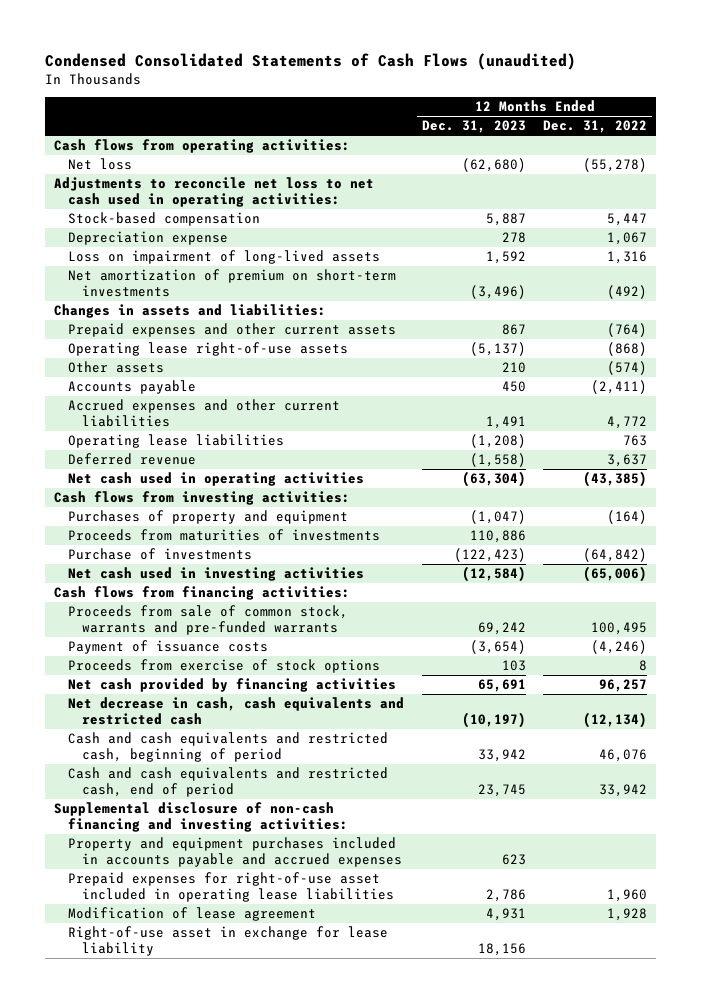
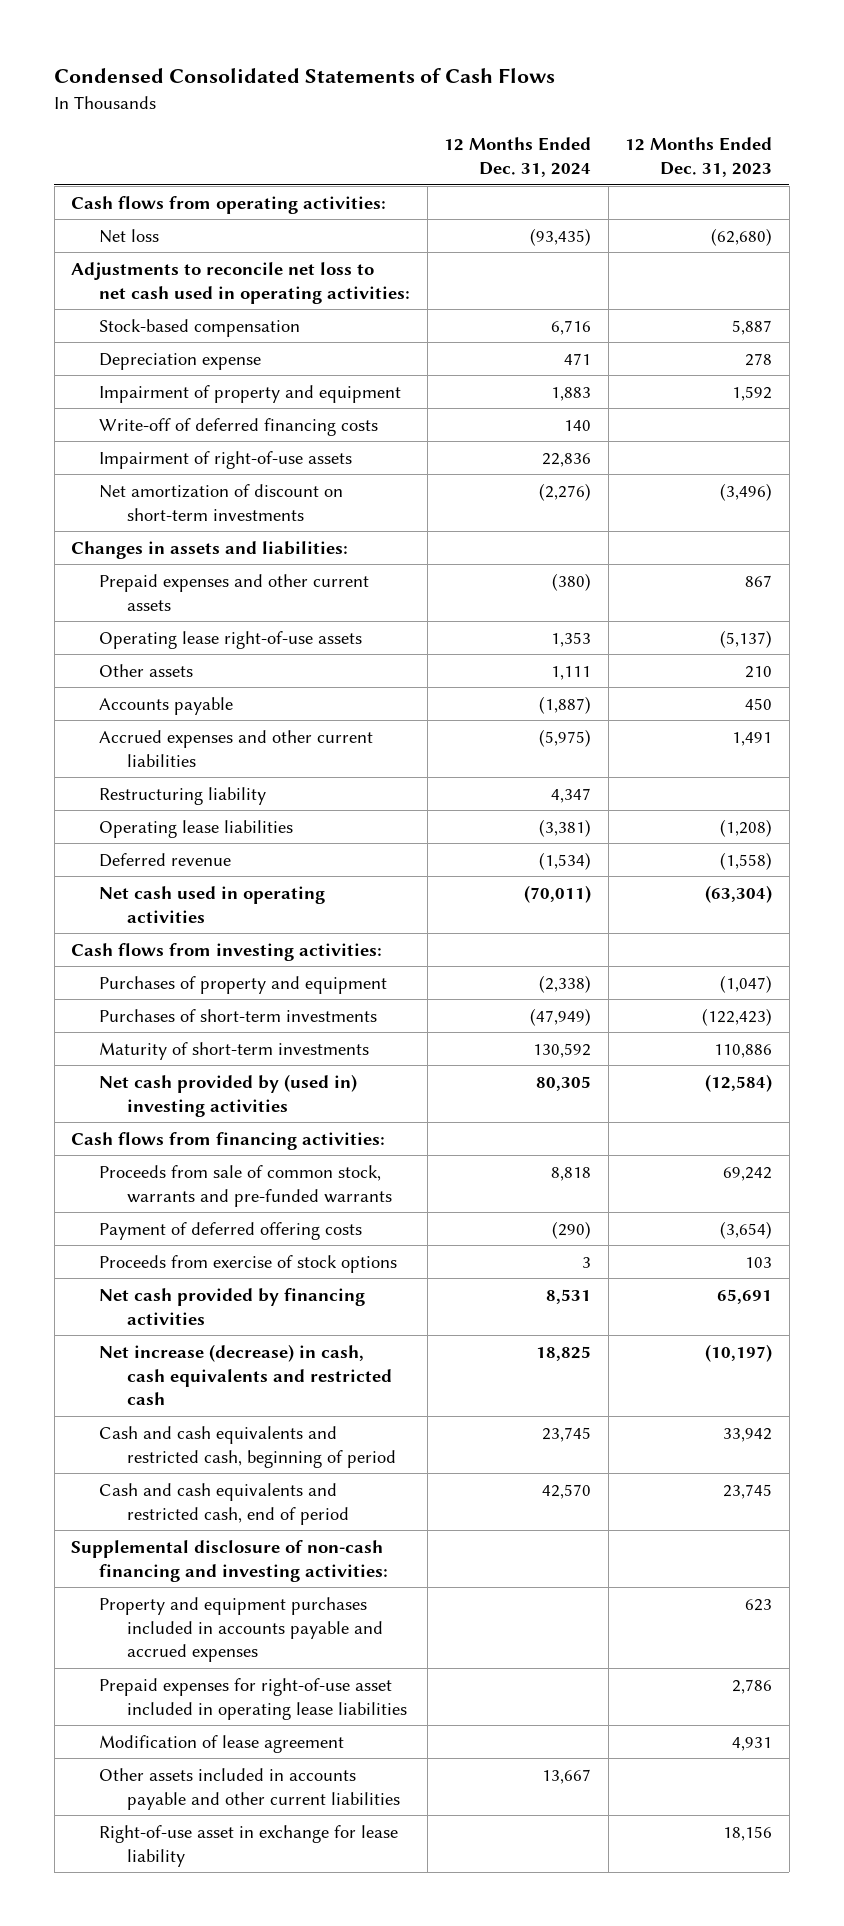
- Condensed Consolidated Statements of Cash Flows (unaudited)
+ Condensed Consolidated Statements of Cash Flows
- | 12 Months Ended Dec. 31, 2023 | 12 Months Ended Dec. 31, 2022
+ | 12 Months Ended Dec. 31, 2024 | 12 Months Ended Dec. 31, 2023
- Loss on impairment of long-lived assets | 1,592 | 1,316
- Net amortization of premium on short-term investments | (3,496) | (492)
+ Impairment of property and equipment | 1,883 | 1,592
+ Write-off of deferred financing costs | 140 |
+ Impairment of right-of-use assets | 22,836 |
+ Net amortization of discount on short-term investments | (2,276) | (3,496)
+ Restructuring liability | 4,347 |
- Proceeds from maturities of investments | 110,886 |
- Purchase of investments | (122,423) | (64,842)
- Net cash used in investing activities | (12,584) | (65,006)
+ Purchases of short-term investments | (47,949) | (122,423)
+ Maturity of short-term investments | 130,592 | 110,886
+ Net cash provided by (used in) investing activities | 80,305 | (12,584)
- Payment of issuance costs | (3,654) | (4,246)
+ Payment of deferred offering costs | (290) | (3,654)
- Net decrease in cash, cash equivalents and restricted cash | (10,197) | (12,134)
+ Net increase (decrease) in cash, cash equivalents and restricted cash | 18,825 | (10,197)
+ Other assets included in accounts payable and other current liabilities | 13,667 |

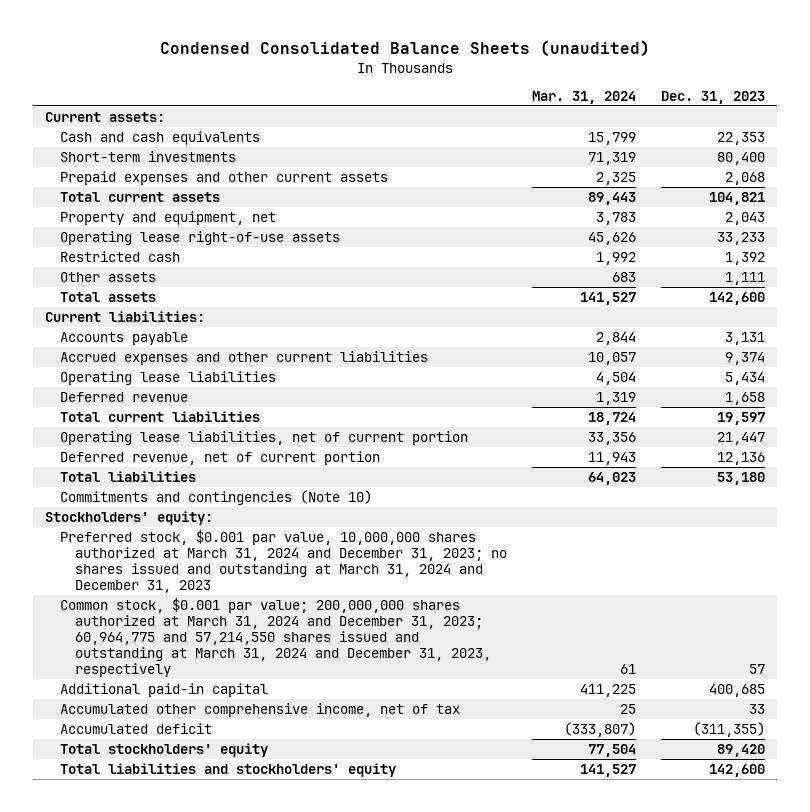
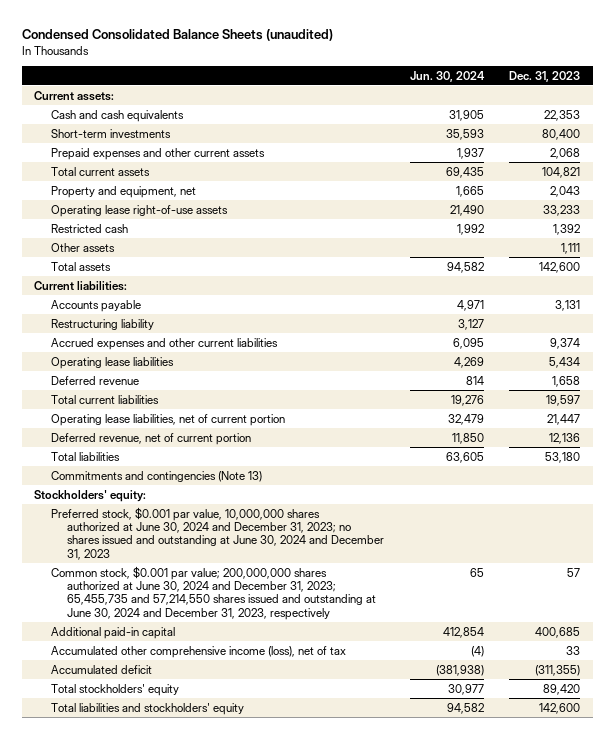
- | Mar. 31, 2024 | Dec. 31, 2023
+ | Jun. 30, 2024 | Dec. 31, 2023
+ Restructuring liability | 3,127 |
- Commitments and contingencies (Note 10)
+ Commitments and contingencies (Note 13)
- Preferred stock, $0.001 par value, 10,000,000 shares authorized at March 31, 2024 and December 31, 2023; no shares issued and outstanding at March 31, 2024 and December 31, 2023
- Common stock, $0.001 par value; 200,000,000 shares authorized at March 31, 2024 and December 31, 2023; 60,964,775 and 57,214,550 shares issued and outstanding at March 31, 2024 and December 31, 2023, respectively | 61 | 57
+ Preferred stock, $0.001 par value, 10,000,000 shares authorized at June 30, 2024 and December 31, 2023; no shares issued and outstanding at June 30, 2024 and December 31, 2023
+ Common stock, $0.001 par value; 200,000,000 shares authorized at June 30, 2024 and December 31, 2023; 65,455,735 and 57,214,550 shares issued and outstanding at June 30, 2024 and December 31, 2023, respectively | 65 | 57
- Accumulated other comprehensive income, net of tax | 25 | 33
+ Accumulated other comprehensive income (loss), net of tax | (4) | 33

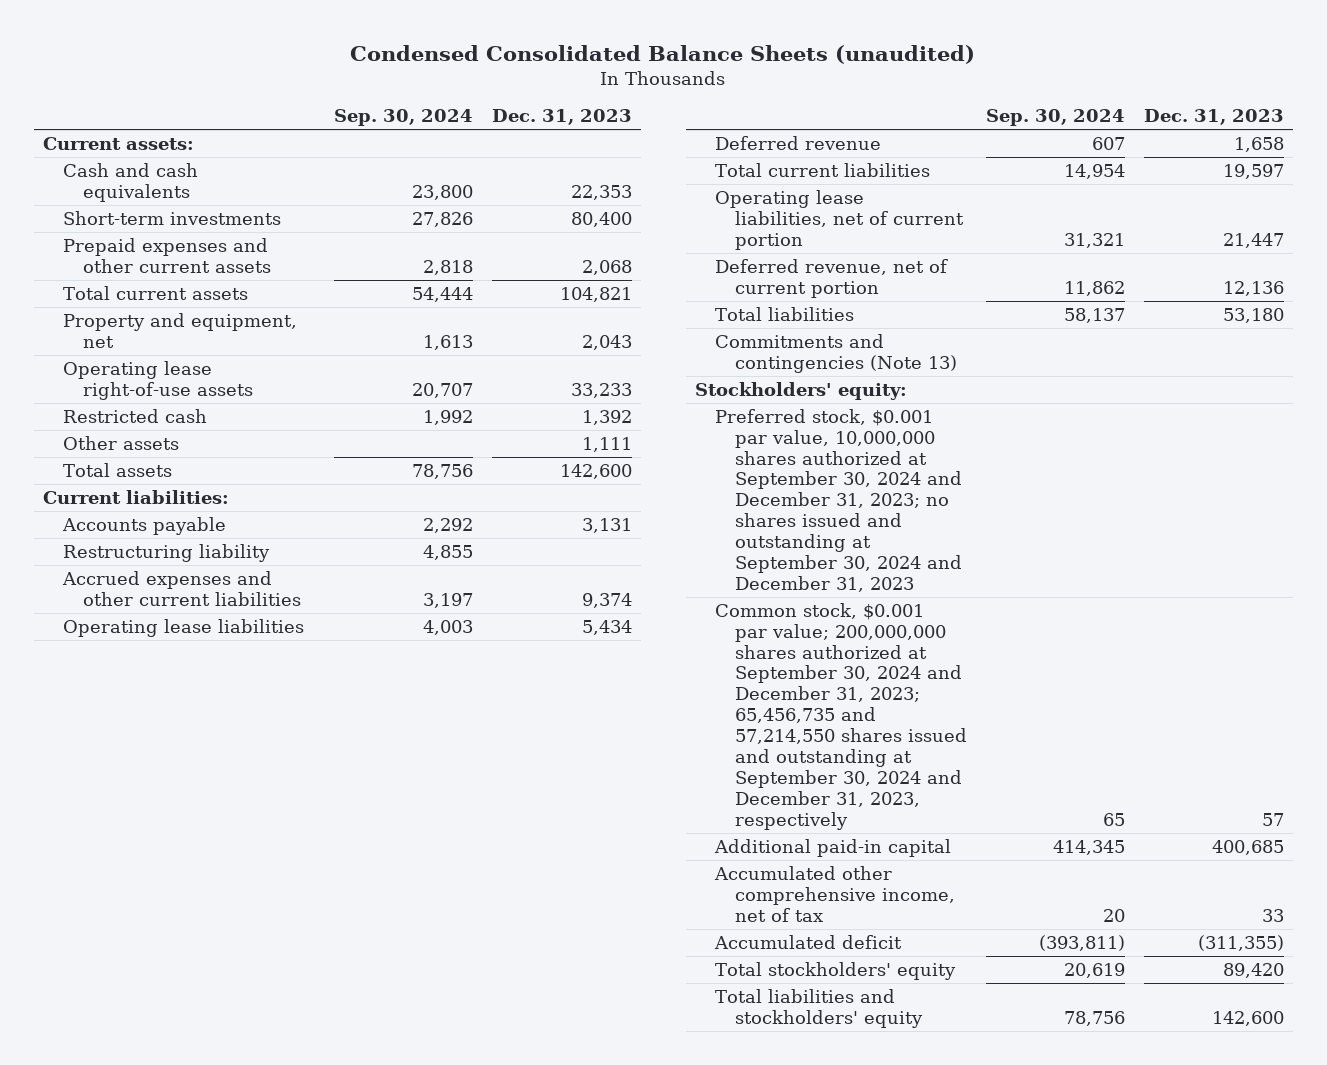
- | Jun. 30, 2024 | Dec. 31, 2023
+ | Sep. 30, 2024 | Dec. 31, 2023
- Preferred stock, $0.001 par value, 10,000,000 shares authorized at June 30, 2024 and December 31, 2023; no shares issued and outstanding at June 30, 2024 and December 31, 2023
- Common stock, $0.001 par value; 200,000,000 shares authorized at June 30, 2024 and December 31, 2023; 65,455,735 and 57,214,550 shares issued and outstanding at June 30, 2024 and December 31, 2023, respectively | 65 | 57
+ Preferred stock, $0.001 par value, 10,000,000 shares authorized at September 30, 2024 and December 31, 2023; no shares issued and outstanding at September 30, 2024 and December 31, 2023
+ Common stock, $0.001 par value; 200,000,000 shares authorized at September 30, 2024 and December 31, 2023; 65,456,735 and 57,214,550 shares issued and outstanding at September 30, 2024 and December 31, 2023, respectively | 65 | 57
- Accumulated other comprehensive income (loss), net of tax | (4) | 33
+ Accumulated other comprehensive income, net of tax | 20 | 33

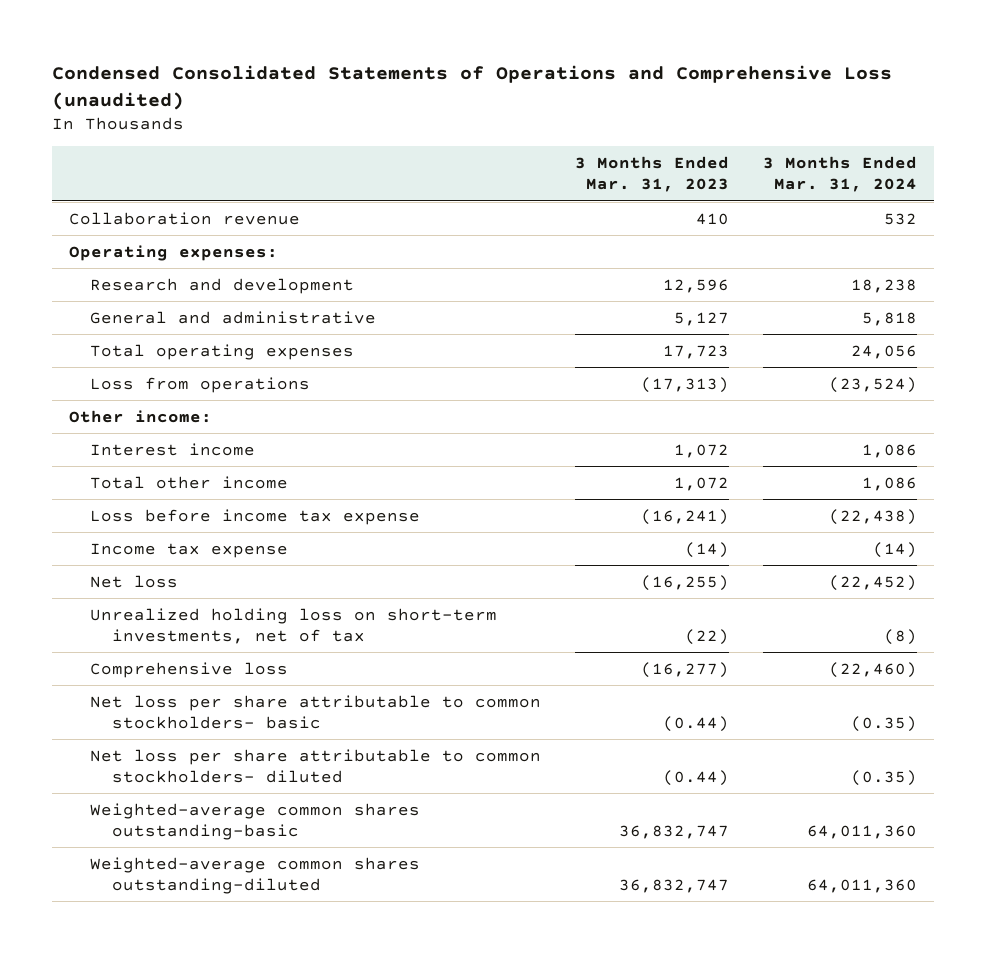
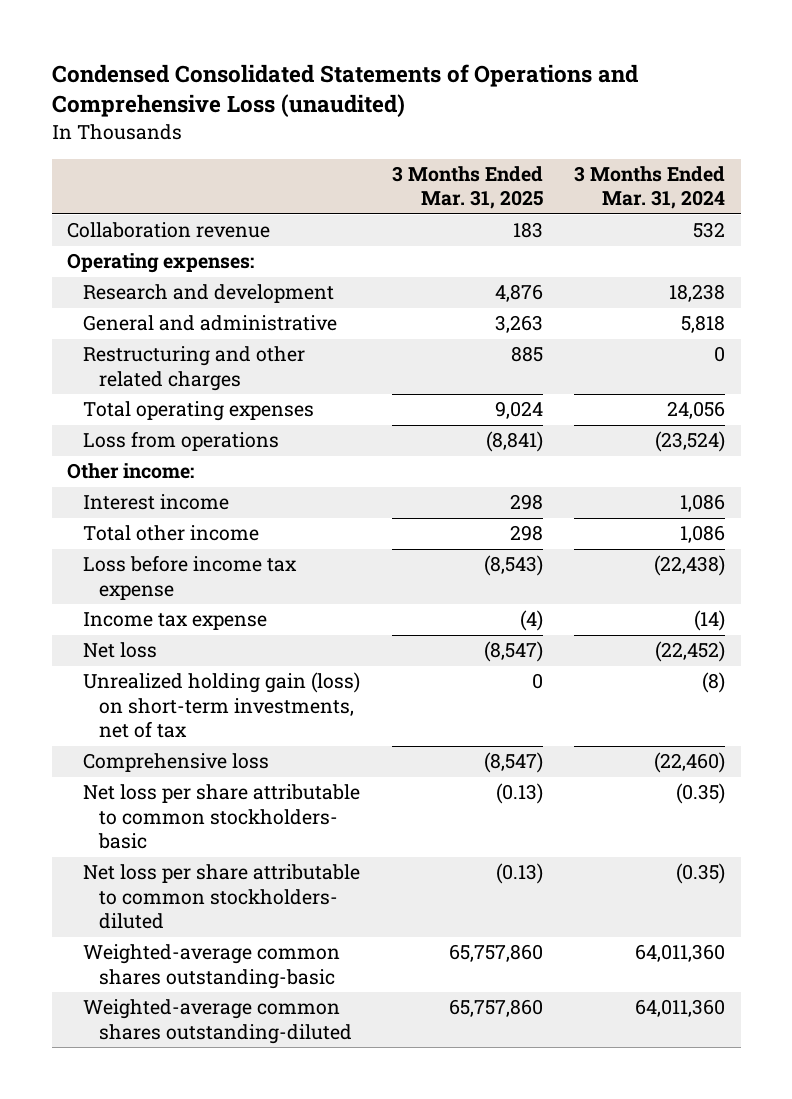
- | 3 Months Ended Mar. 31, 2023 | 3 Months Ended Mar. 31, 2024
+ | 3 Months Ended Mar. 31, 2025 | 3 Months Ended Mar. 31, 2024
+ Restructuring and other related charges | 885 | 0
- Unrealized holding loss on short-term investments, net of tax | (22) | (8)
+ Unrealized holding gain (loss) on short-term investments, net of tax | 0 | (8)

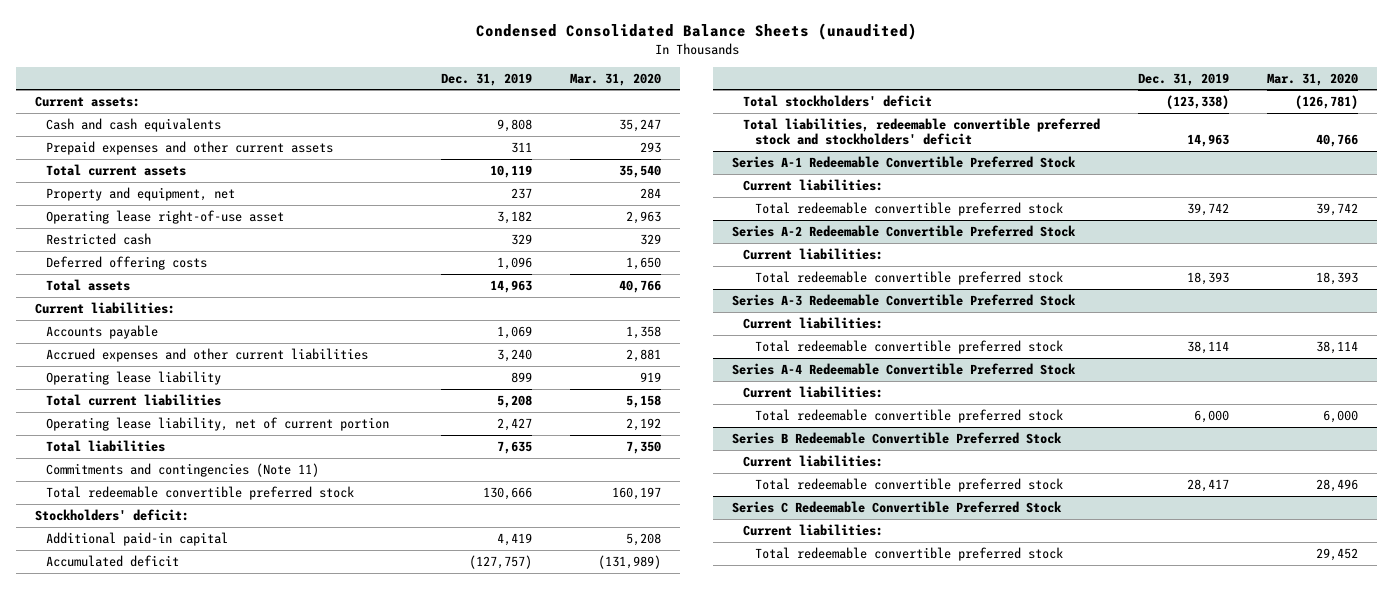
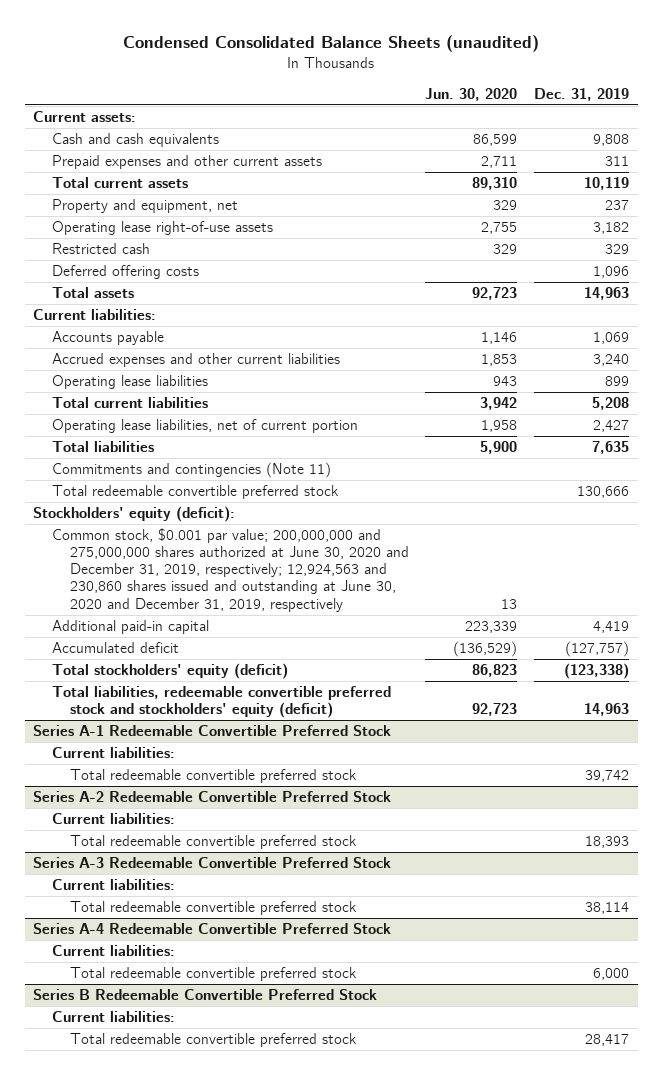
- | Dec. 31, 2019 | Mar. 31, 2020
+ | Jun. 30, 2020 | Dec. 31, 2019
- Operating lease right-of-use asset | 3,182 | 2,963
+ Operating lease right-of-use assets | 2,755 | 3,182
- Operating lease liability | 899 | 919
+ Operating lease liabilities | 943 | 899
- Operating lease liability, net of current portion | 2,427 | 2,192
+ Operating lease liabilities, net of current portion | 1,958 | 2,427
- Stockholders' deficit:
+ Stockholders' equity (deficit):
+ Common stock, $0.001 par value; 200,000,000 and 275,000,000 shares authorized at June 30, 2020 and December 31, 2019, respectively; 12,924,563 and 230,860 shares issued and outstanding at June 30, 2020 and December 31, 2019, respectively | 13 |
- Total stockholders' deficit | (123,338) | (126,781)
- Total liabilities, redeemable convertible preferred stock and stockholders' deficit | 14,963 | 40,766
+ Total stockholders' equity (deficit) | 86,823 | (123,338)
+ Total liabilities, redeemable convertible preferred stock and stockholders' equity (deficit) | 92,723 | 14,963
- Series C Redeemable Convertible Preferred Stock
- Current liabilities:
- Total redeemable convertible preferred stock | | 29,452

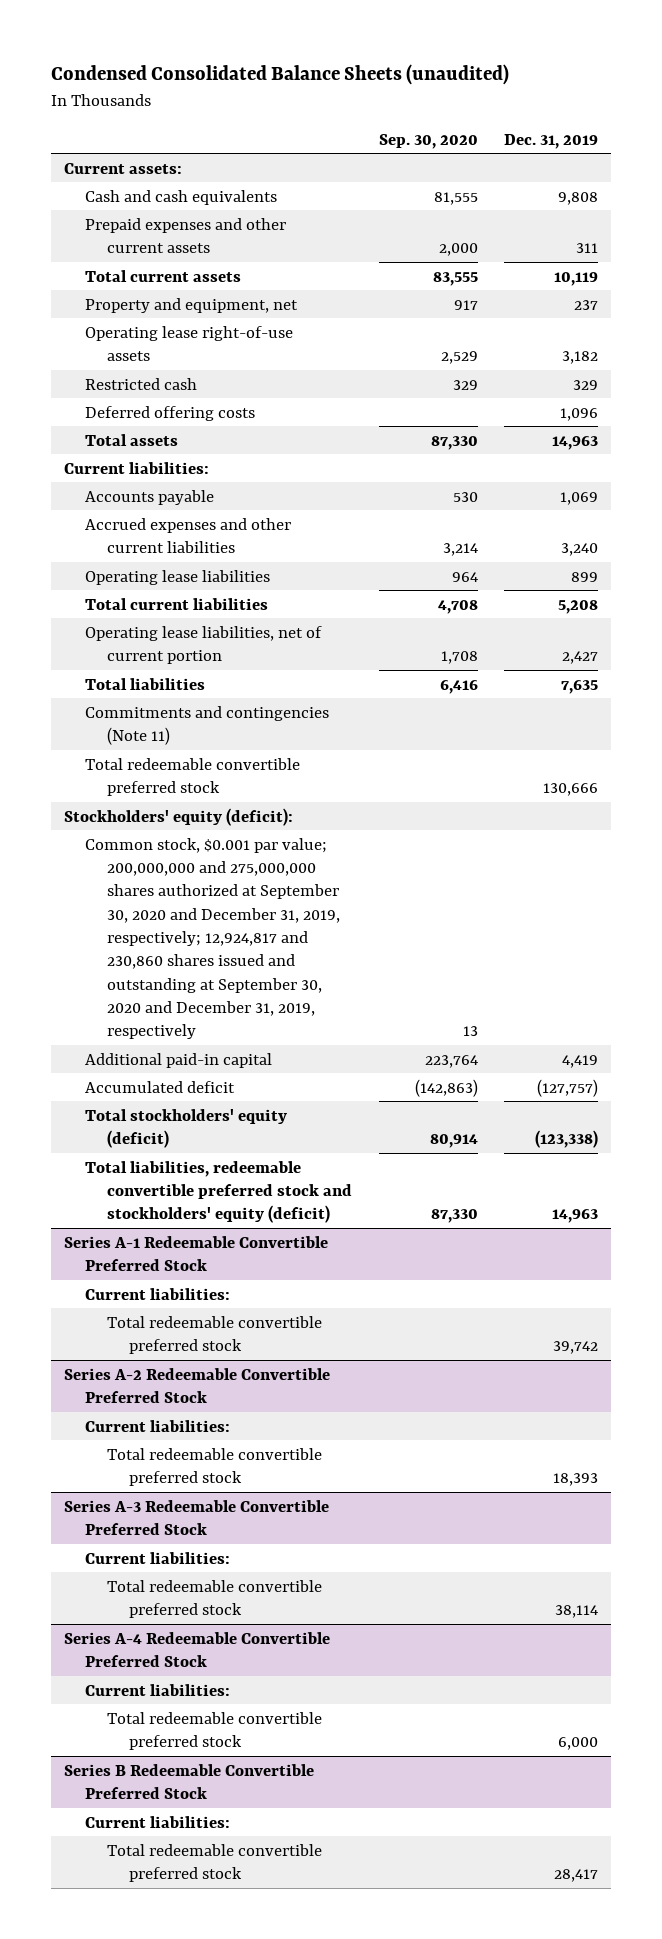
- | Jun. 30, 2020 | Dec. 31, 2019
+ | Sep. 30, 2020 | Dec. 31, 2019
- Common stock, $0.001 par value; 200,000,000 and 275,000,000 shares authorized at June 30, 2020 and December 31, 2019, respectively; 12,924,563 and 230,860 shares issued and outstanding at June 30, 2020 and December 31, 2019, respectively | 13 |
+ Common stock, $0.001 par value; 200,000,000 and 275,000,000 shares authorized at September 30, 2020 and December 31, 2019, respectively; 12,924,817 and 230,860 shares issued and outstanding at September 30, 2020 and December 31, 2019, respectively | 13 |

